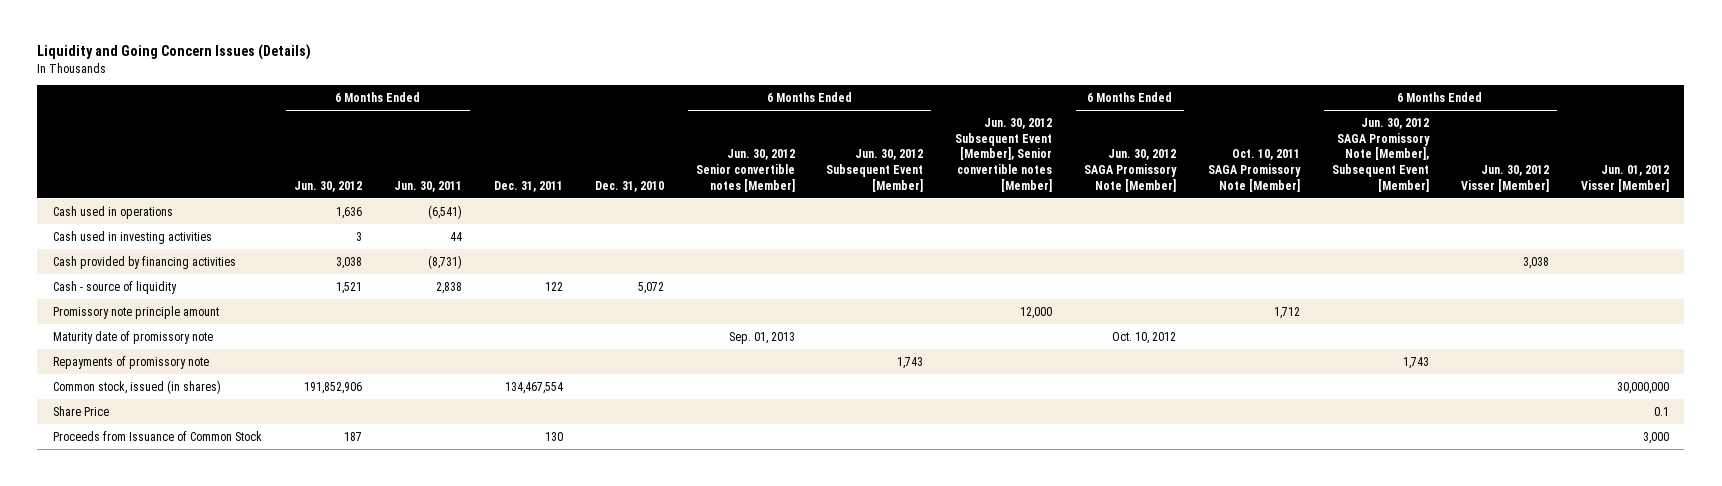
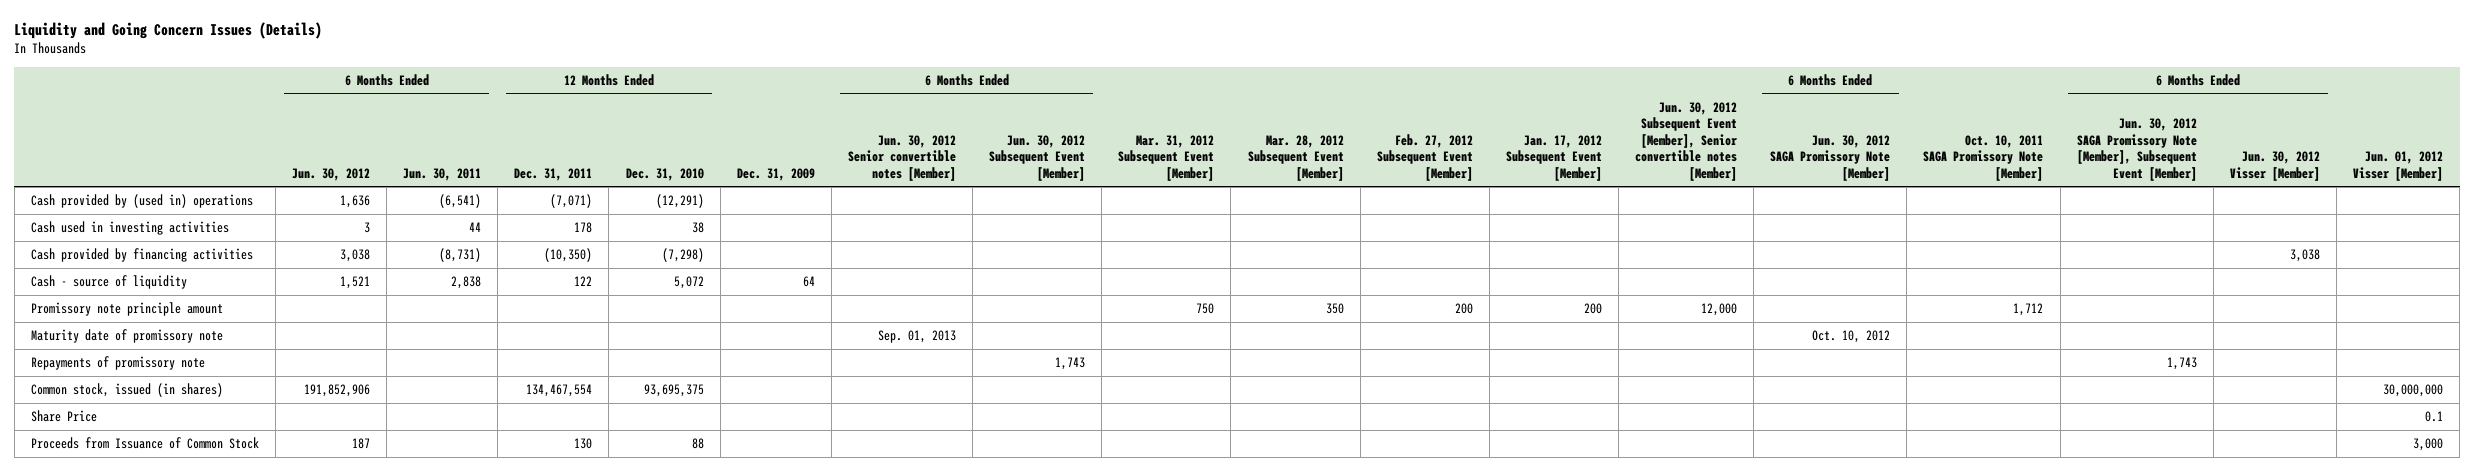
- | 6 Months Ended Jun. 30, 2012 | 6 Months Ended Jun. 30, 2011 | Dec. 31, 2011 | Dec. 31, 2010 | 6 Months Ended Jun. 30, 2012 Senior convertible notes [Member] | 6 Months Ended Jun. 30, 2012 Subsequent Event [Member] | Jun. 30, 2012 Subsequent Event [Member], Senior convertible notes [Member] | 6 Months Ended Jun. 30, 2012 SAGA Promissory Note [Member] | Oct. 10, 2011 SAGA Promissory Note [Member] | 6 Months Ended Jun. 30, 2012 SAGA Promissory Note [Member], Subsequent Event [Member] | 6 Months Ended Jun. 30, 2012 Visser [Member] | Jun. 01, 2012 Visser [Member]
+ | 6 Months Ended Jun. 30, 2012 | 6 Months Ended Jun. 30, 2011 | 12 Months Ended Dec. 31, 2011 | 12 Months Ended Dec. 31, 2010 | Dec. 31, 2009 | 6 Months Ended Jun. 30, 2012 Senior convertible notes [Member] | 6 Months Ended Jun. 30, 2012 Subsequent Event [Member] | Mar. 31, 2012 Subsequent Event [Member] | Mar. 28, 2012 Subsequent Event [Member] | Feb. 27, 2012 Subsequent Event [Member] | Jan. 17, 2012 Subsequent Event [Member] | Jun. 30, 2012 Subsequent Event [Member], Senior convertible notes [Member] | 6 Months Ended Jun. 30, 2012 SAGA Promissory Note [Member] | Oct. 10, 2011 SAGA Promissory Note [Member] | 6 Months Ended Jun. 30, 2012 SAGA Promissory Note [Member], Subsequent Event [Member] | 6 Months Ended Jun. 30, 2012 Visser [Member] | Jun. 01, 2012 Visser [Member]
- Cash used in operations | 1,636 | (6,541) | | | | | | | | | |
+ Cash provided by (used in) operations | 1,636 | (6,541) | (7,071) | (12,291) | | | | | | | | | | | | |

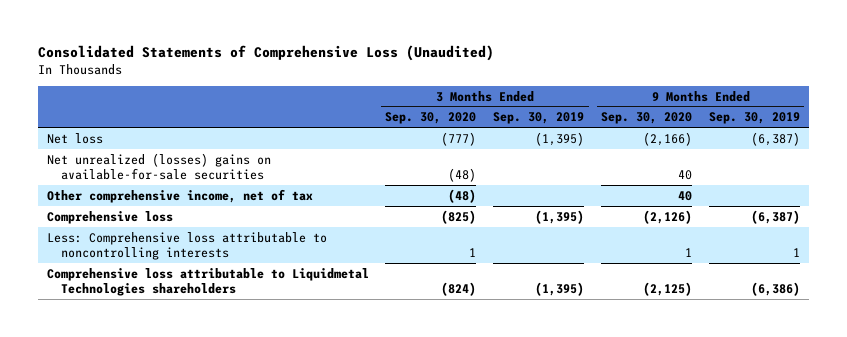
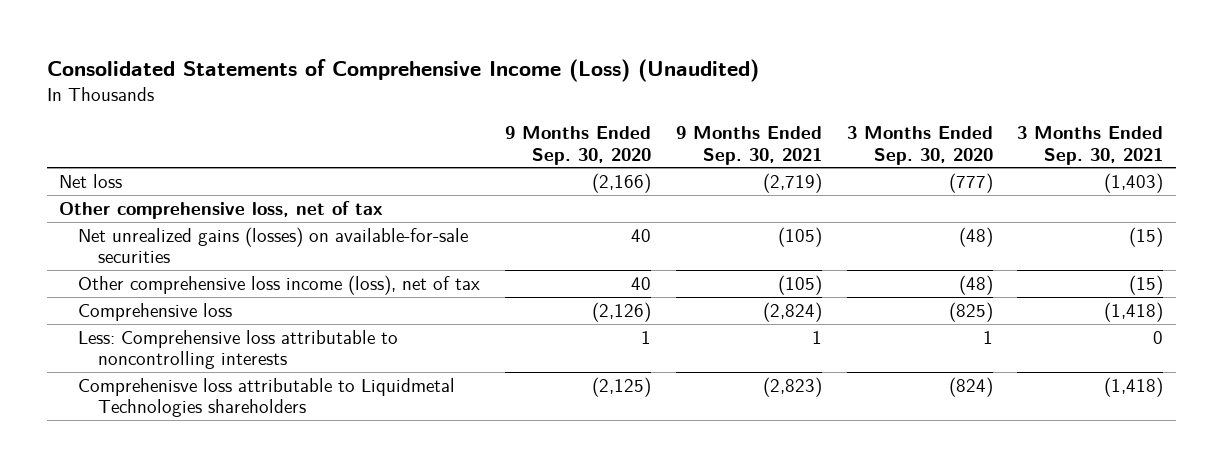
- Consolidated Statements of Comprehensive Loss (Unaudited)
+ Consolidated Statements of Comprehensive Income (Loss) (Unaudited)
- | 3 Months Ended Sep. 30, 2020 | 3 Months Ended Sep. 30, 2019 | 9 Months Ended Sep. 30, 2020 | 9 Months Ended Sep. 30, 2019
+ | 9 Months Ended Sep. 30, 2020 | 9 Months Ended Sep. 30, 2021 | 3 Months Ended Sep. 30, 2020 | 3 Months Ended Sep. 30, 2021
- Net unrealized (losses) gains on available-for-sale securities | (48) | | 40 |
- Other comprehensive income, net of tax | (48) | | 40 |
+ Other comprehensive loss, net of tax
+ Net unrealized gains (losses) on available-for-sale securities | 40 | (105) | (48) | (15)
+ Other comprehensive loss income (loss), net of tax | 40 | (105) | (48) | (15)
- Comprehensive loss attributable to Liquidmetal Technologies shareholders | (824) | (1,395) | (2,125) | (6,386)
+ Comprehenisve loss attributable to Liquidmetal Technologies shareholders | (2,125) | (2,823) | (824) | (1,418)

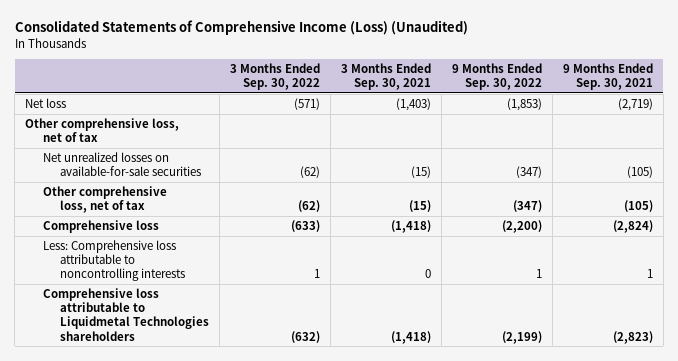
- | 9 Months Ended Sep. 30, 2020 | 9 Months Ended Sep. 30, 2021 | 3 Months Ended Sep. 30, 2020 | 3 Months Ended Sep. 30, 2021
+ | 3 Months Ended Sep. 30, 2022 | 3 Months Ended Sep. 30, 2021 | 9 Months Ended Sep. 30, 2022 | 9 Months Ended Sep. 30, 2021
- Net unrealized gains (losses) on available-for-sale securities | 40 | (105) | (48) | (15)
- Other comprehensive loss income (loss), net of tax | 40 | (105) | (48) | (15)
+ Net unrealized losses on available-for-sale securities | (62) | (15) | (347) | (105)
+ Other comprehensive loss, net of tax | (62) | (15) | (347) | (105)
- Comprehenisve loss attributable to Liquidmetal Technologies shareholders | (2,125) | (2,823) | (824) | (1,418)
+ Comprehensive loss attributable to Liquidmetal Technologies shareholders | (632) | (1,418) | (2,199) | (2,823)

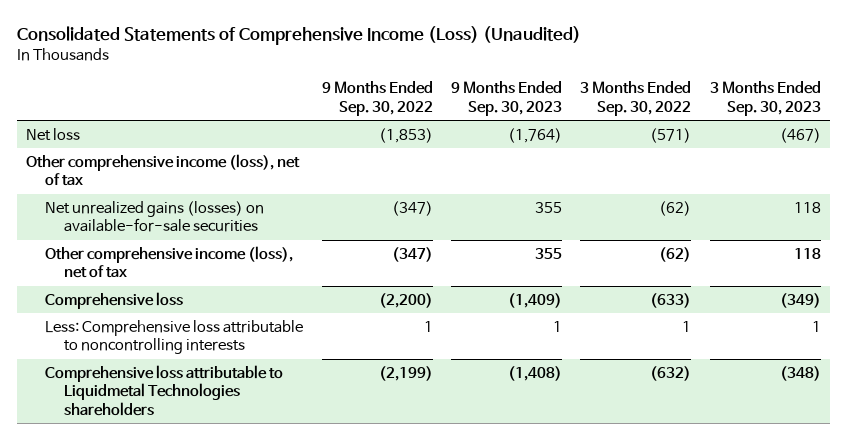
- | 3 Months Ended Sep. 30, 2022 | 3 Months Ended Sep. 30, 2021 | 9 Months Ended Sep. 30, 2022 | 9 Months Ended Sep. 30, 2021
+ | 9 Months Ended Sep. 30, 2022 | 9 Months Ended Sep. 30, 2023 | 3 Months Ended Sep. 30, 2022 | 3 Months Ended Sep. 30, 2023
- Other comprehensive loss, net of tax
- Net unrealized losses on available-for-sale securities | (62) | (15) | (347) | (105)
- Other comprehensive loss, net of tax | (62) | (15) | (347) | (105)
+ Other comprehensive income (loss), net of tax
+ Net unrealized gains (losses) on available-for-sale securities | (347) | 355 | (62) | 118
+ Other comprehensive income (loss), net of tax | (347) | 355 | (62) | 118

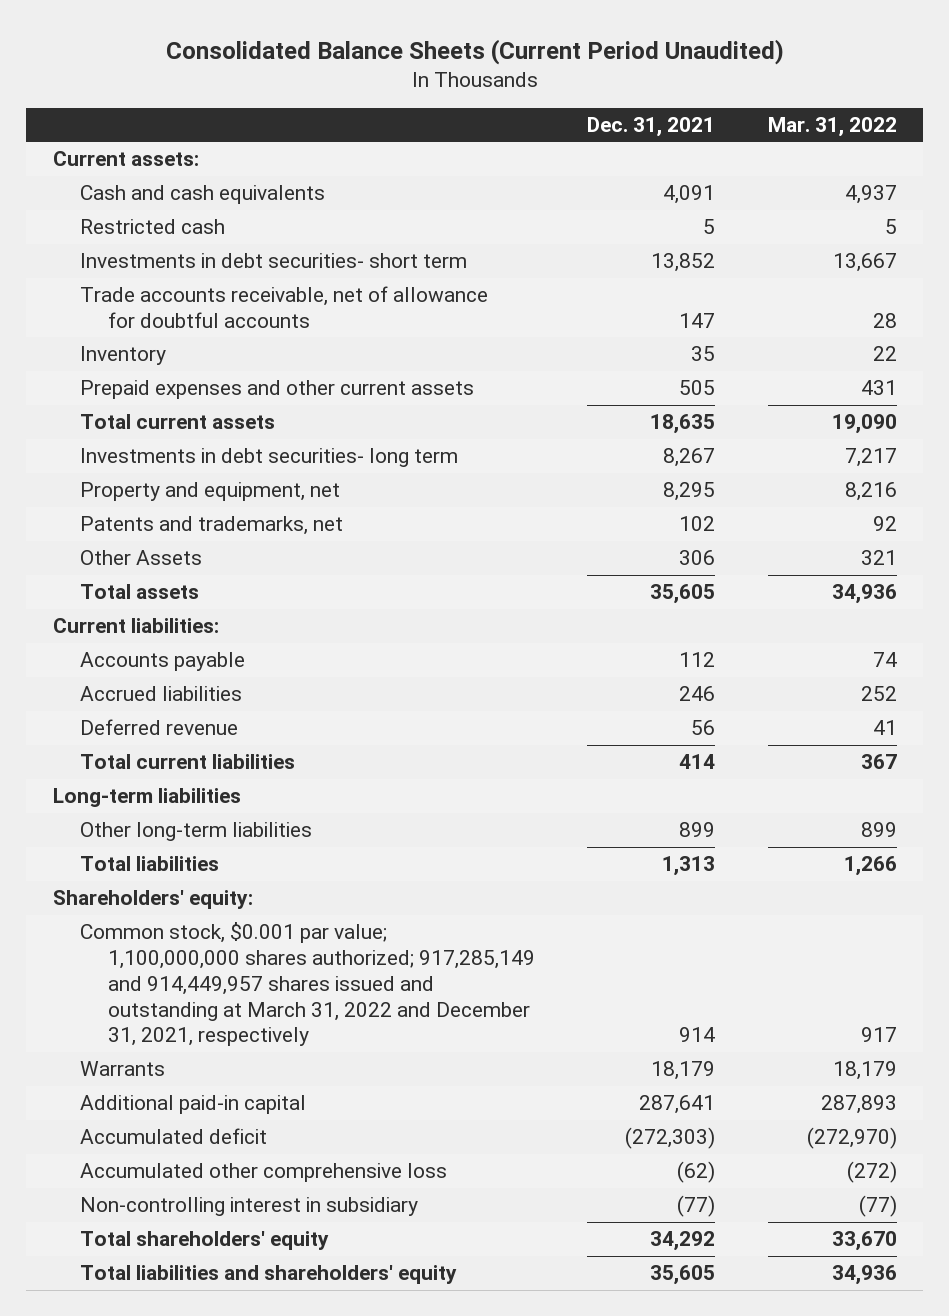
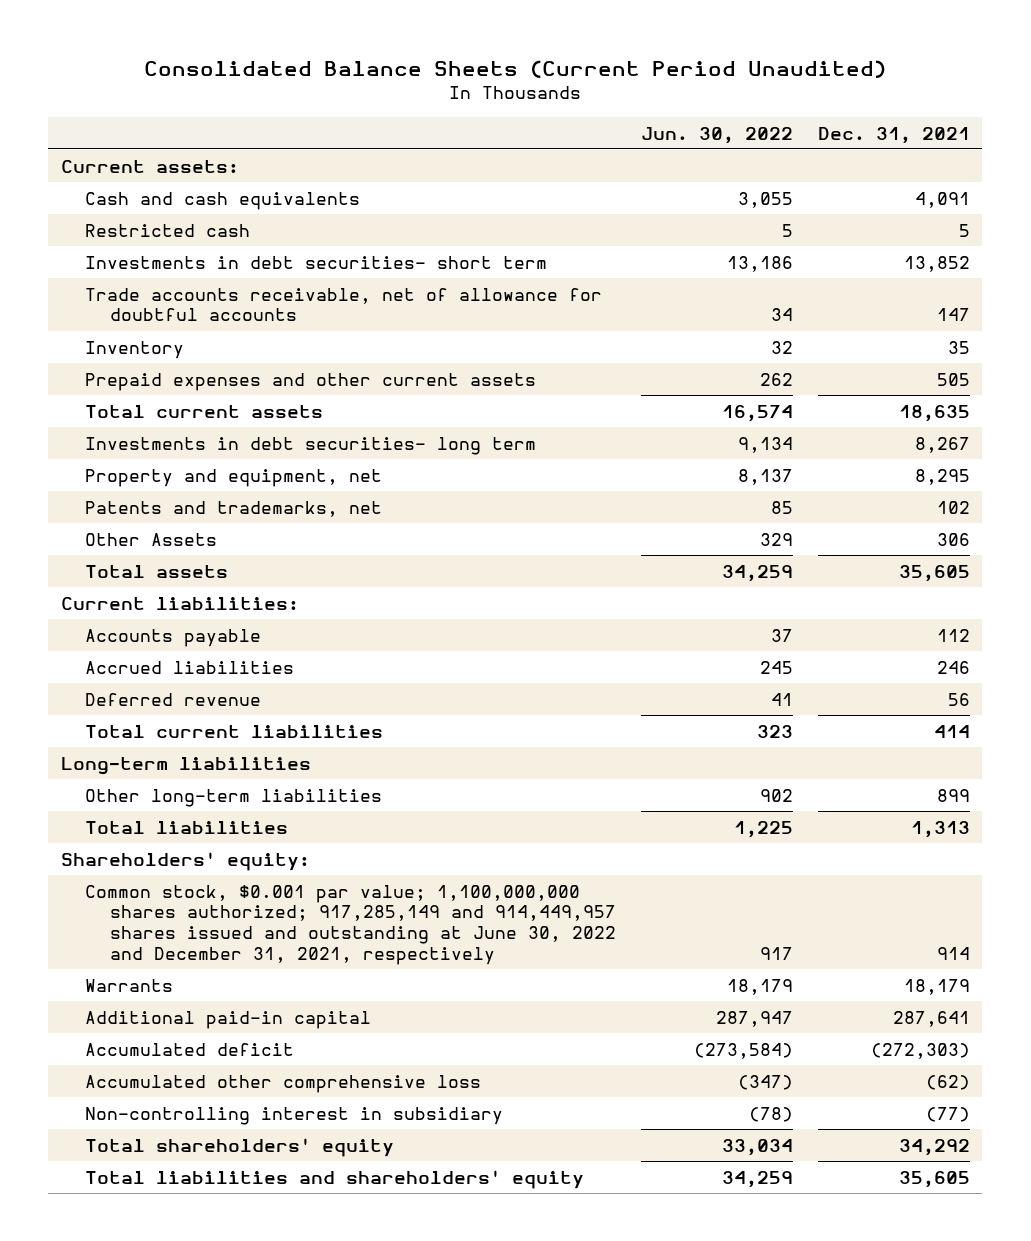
- | Dec. 31, 2021 | Mar. 31, 2022
+ | Jun. 30, 2022 | Dec. 31, 2021
- Common stock, $0.001 par value; 1,100,000,000 shares authorized; 917,285,149 and 914,449,957 shares issued and outstanding at March 31, 2022 and December 31, 2021, respectively | 914 | 917
+ Common stock, $0.001 par value; 1,100,000,000 shares authorized; 917,285,149 and 914,449,957 shares issued and outstanding at June 30, 2022 and December 31, 2021, respectively | 917 | 914

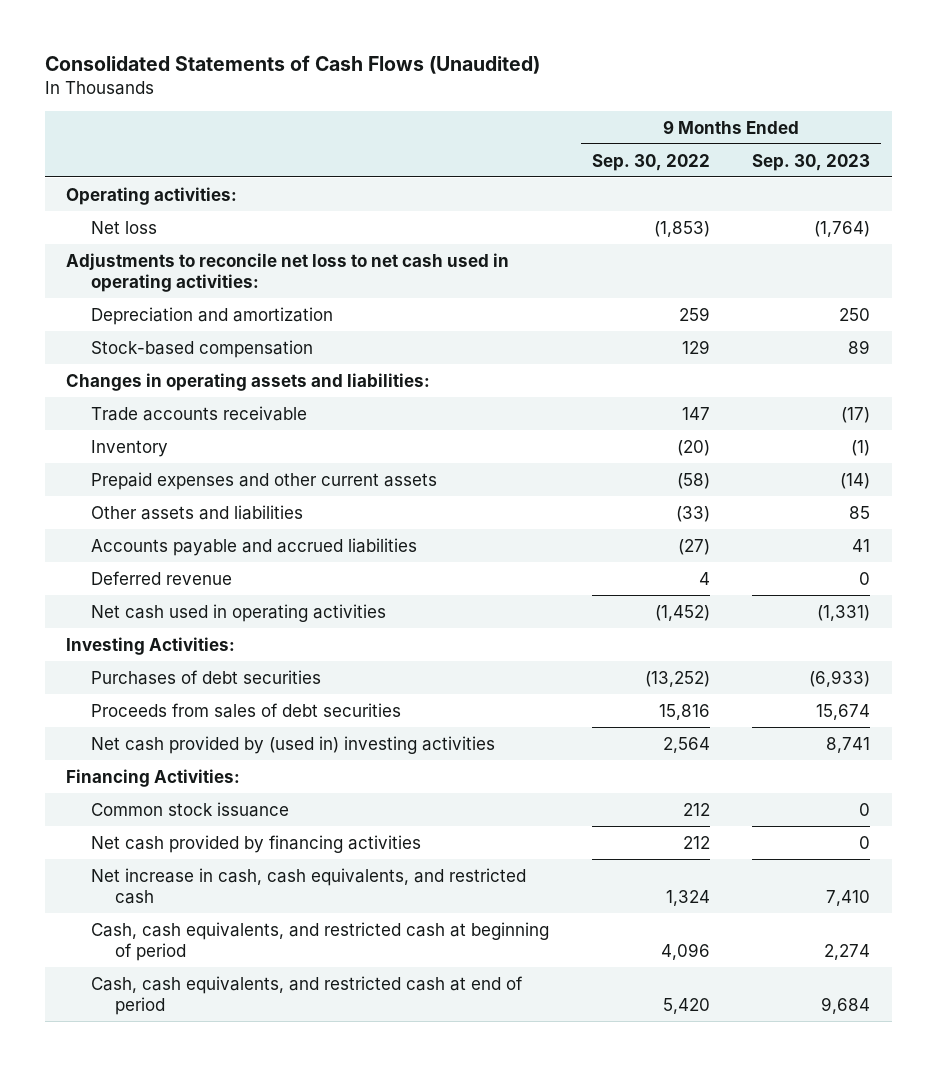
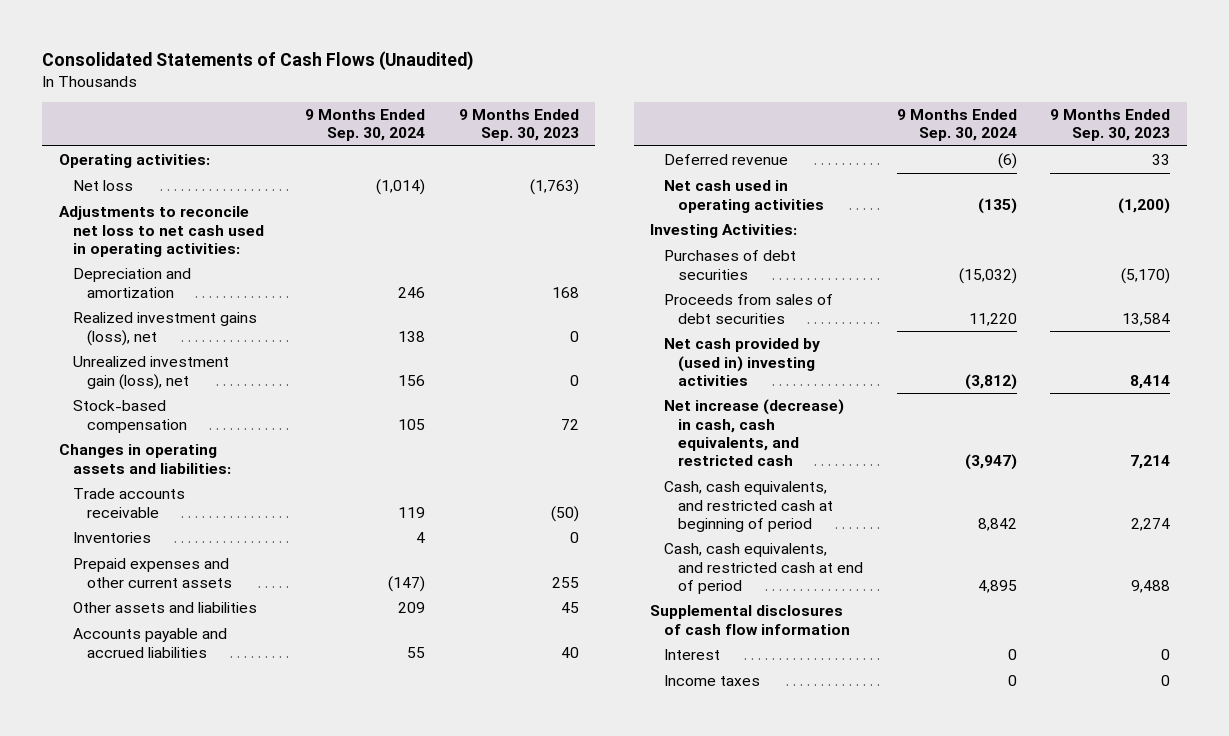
- | 9 Months Ended Sep. 30, 2022 | 9 Months Ended Sep. 30, 2023
+ | 9 Months Ended Sep. 30, 2024 | 9 Months Ended Sep. 30, 2023
- Net loss | (1,853) | (1,764)
+ Net loss | (1,014) | (1,763)
- Depreciation and amortization | 259 | 250
- Stock-based compensation | 129 | 89
+ Depreciation and amortization | 246 | 168
+ Realized investment gains (loss), net | 138 | 0
+ Unrealized investment gain (loss), net | 156 | 0
+ Stock-based compensation | 105 | 72
- Trade accounts receivable | 147 | (17)
- Inventory | (20) | (1)
- Prepaid expenses and other current assets | (58) | (14)
- Other assets and liabilities | (33) | 85
- Accounts payable and accrued liabilities | (27) | 41
- Deferred revenue | 4 | 0
- Net cash used in operating activities | (1,452) | (1,331)
+ Trade accounts receivable | 119 | (50)
+ Inventories | 4 | 0
+ Prepaid expenses and other current assets | (147) | 255
+ Other assets and liabilities | 209 | 45
+ Accounts payable and accrued liabilities | 55 | 40
+ Deferred revenue | (6) | 33
+ Net cash used in operating activities | (135) | (1,200)
- Purchases of debt securities | (13,252) | (6,933)
- Proceeds from sales of debt securities | 15,816 | 15,674
- Net cash provided by (used in) investing activities | 2,564 | 8,741
- Financing Activities:
- Common stock issuance | 212 | 0
- Net cash provided by financing activities | 212 | 0
- Net increase in cash, cash equivalents, and restricted cash | 1,324 | 7,410
+ Purchases of debt securities | (15,032) | (5,170)
+ Proceeds from sales of debt securities | 11,220 | 13,584
+ Net cash provided by (used in) investing activities | (3,812) | 8,414
+ Net increase (decrease) in cash, cash equivalents, and restricted cash | (3,947) | 7,214
- Cash, cash equivalents, and restricted cash at end of period | 5,420 | 9,684
+ Cash, cash equivalents, and restricted cash at end of period | 4,895 | 9,488
+ Supplemental disclosures of cash flow information
+ Interest | 0 | 0
+ Income taxes | 0 | 0

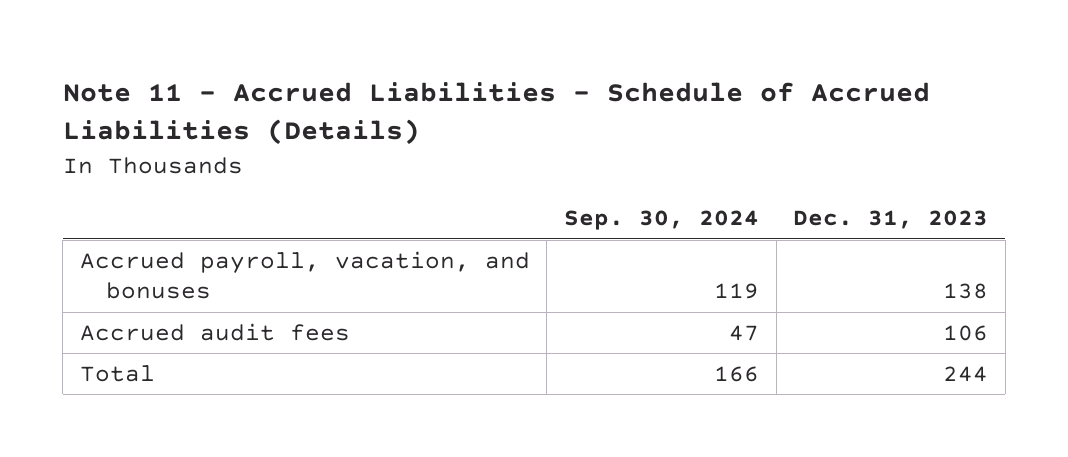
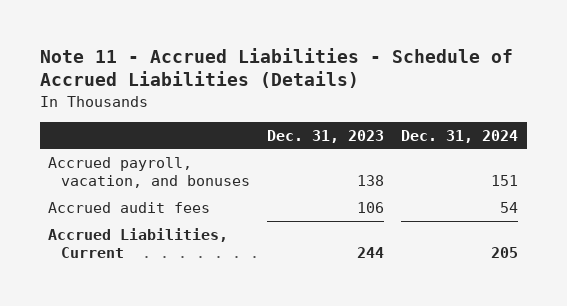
- | Sep. 30, 2024 | Dec. 31, 2023
+ | Dec. 31, 2023 | Dec. 31, 2024
- Total | 166 | 244
+ Accrued Liabilities, Current | 244 | 205

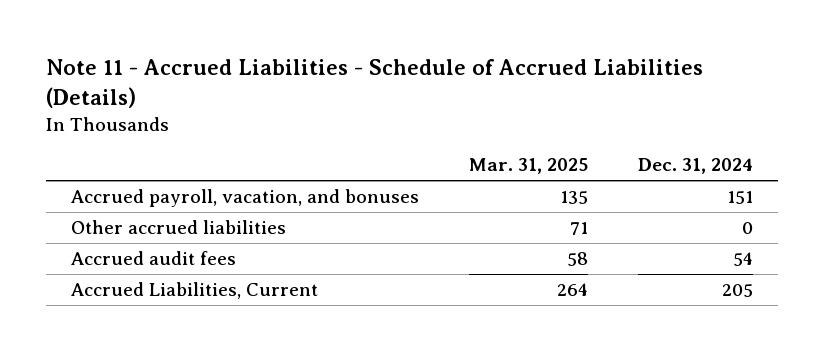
- | Dec. 31, 2023 | Dec. 31, 2024
+ | Mar. 31, 2025 | Dec. 31, 2024
+ Other accrued liabilities | 71 | 0

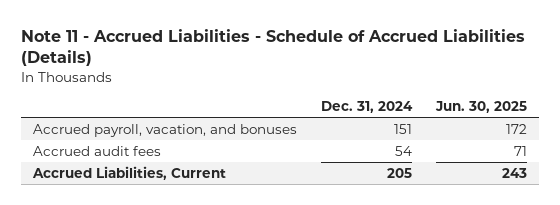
- | Mar. 31, 2025 | Dec. 31, 2024
+ | Dec. 31, 2024 | Jun. 30, 2025
- Other accrued liabilities | 71 | 0

